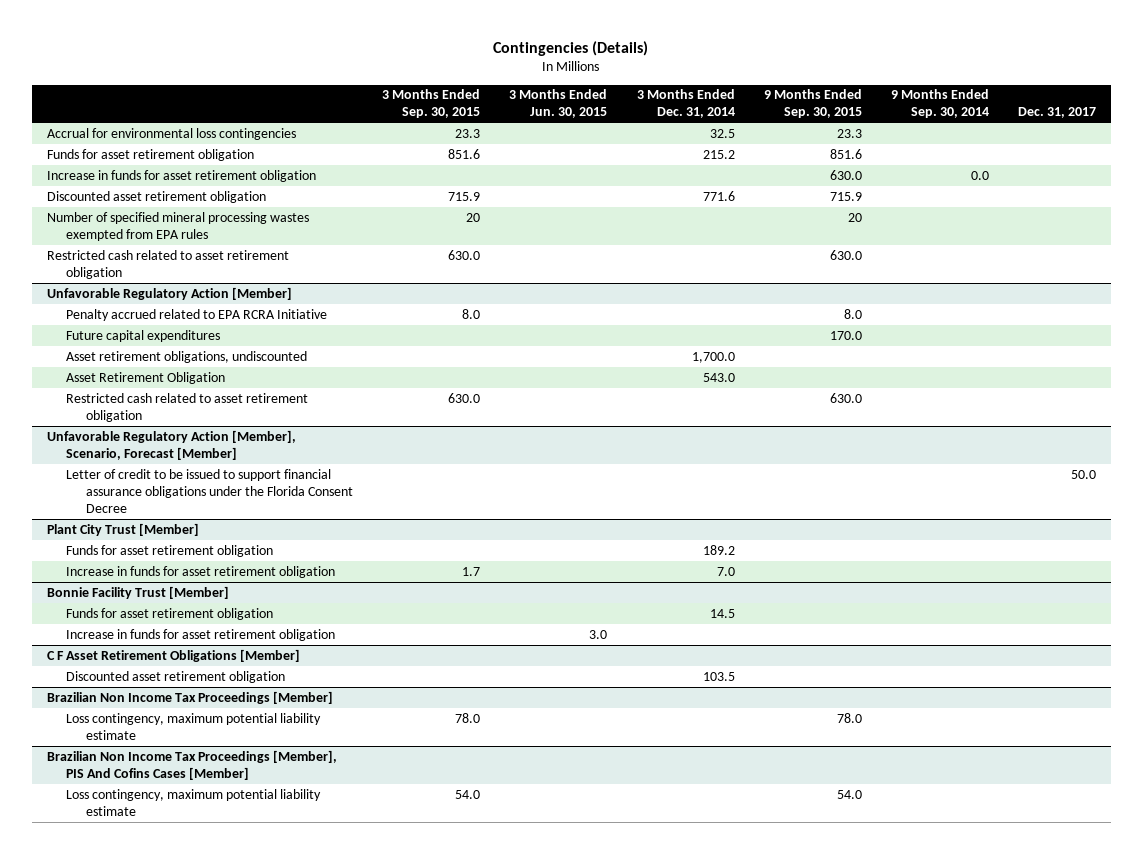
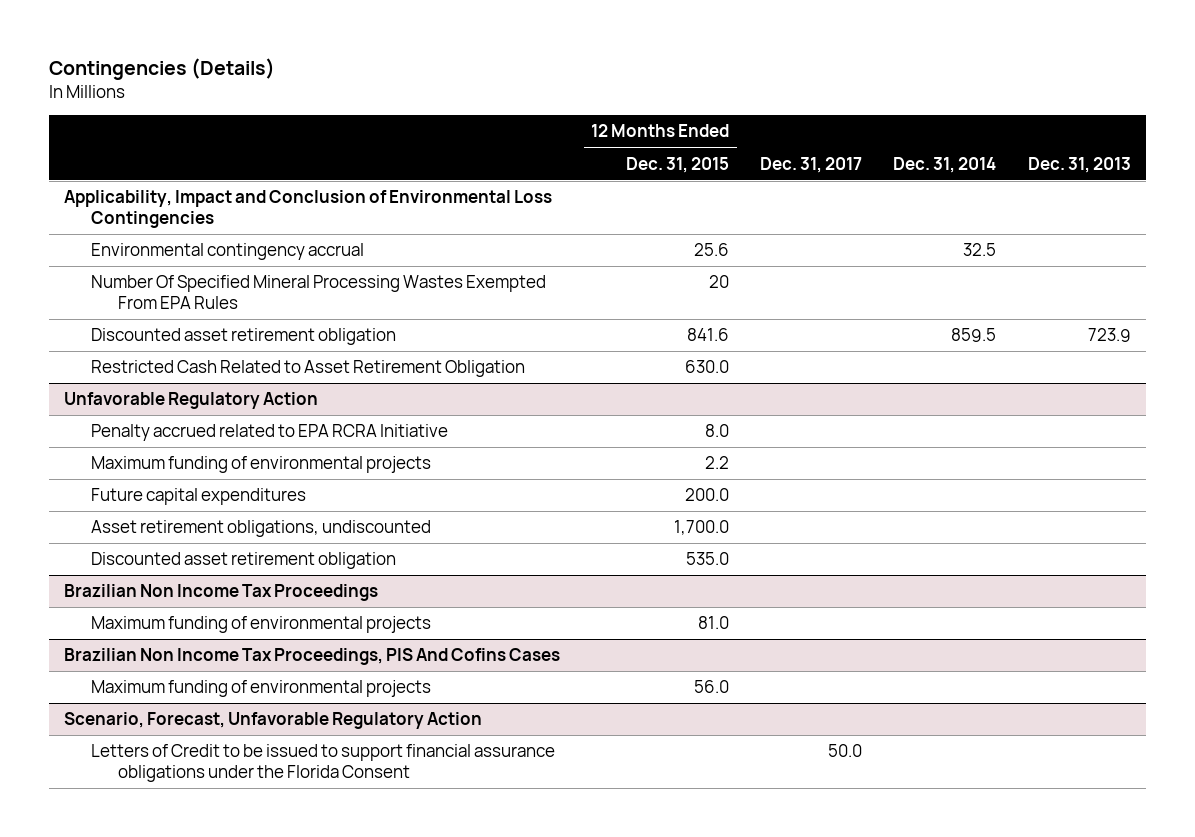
- | 3 Months Ended Sep. 30, 2015 | 3 Months Ended Jun. 30, 2015 | 3 Months Ended Dec. 31, 2014 | 9 Months Ended Sep. 30, 2015 | 9 Months Ended Sep. 30, 2014 | Dec. 31, 2017
+ | 12 Months Ended Dec. 31, 2015 | Dec. 31, 2017 | Dec. 31, 2014 | Dec. 31, 2013
- Accrual for environmental loss contingencies | 23.3 | | 32.5 | 23.3 | |
- Funds for asset retirement obligation | 851.6 | | 215.2 | 851.6 | |
- Increase in funds for asset retirement obligation | | | | 630.0 | 0.0 |
+ Applicability, Impact and Conclusion of Environmental Loss Contingencies
+ Environmental contingency accrual | 25.6 | | 32.5 |
+ Number Of Specified Mineral Processing Wastes Exempted From EPA Rules | 20 | | |
- Number of specified mineral processing wastes exempted from EPA rules | 20 | | | 20 | |
- Restricted cash related to asset retirement obligation | 630.0 | | | 630.0 | |
- Unfavorable Regulatory Action [Member]
+ Restricted Cash Related to Asset Retirement Obligation | 630.0 | | |
+ Unfavorable Regulatory Action
+ Maximum funding of environmental projects | 2.2 | | |
- Asset Retirement Obligation | | | 543.0 | | |
- Restricted cash related to asset retirement obligation | 630.0 | | | 630.0 | |
- Unfavorable Regulatory Action [Member], Scenario, Forecast [Member]
- Letter of credit to be issued to support financial assurance obligations under the Florida Consent Decree | | | | | | 50.0
- Plant City Trust [Member]
- Funds for asset retirement obligation | | | 189.2 | | |
- Increase in funds for asset retirement obligation | 1.7 | | 7.0 | | |
- Bonnie Facility Trust [Member]
- Funds for asset retirement obligation | | | 14.5 | | |
- Increase in funds for asset retirement obligation | | 3.0 | | | |
- C F Asset Retirement Obligations [Member]
- Discounted asset retirement obligation | | | 103.5 | | |
- Brazilian Non Income Tax Proceedings [Member]
- Loss contingency, maximum potential liability estimate | 78.0 | | | 78.0 | |
- Brazilian Non Income Tax Proceedings [Member], PIS And Cofins Cases [Member]
- Loss contingency, maximum potential liability estimate | 54.0 | | | 54.0 | |
+ Discounted asset retirement obligation | 535.0 | | |
+ Brazilian Non Income Tax Proceedings
+ Maximum funding of environmental projects | 81.0 | | |
+ Brazilian Non Income Tax Proceedings, PIS And Cofins Cases
+ Maximum funding of environmental projects | 56.0 | | |
+ Scenario, Forecast, Unfavorable Regulatory Action
+ Letters of Credit to be issued to support financial assurance obligations under the Florida Consent | | 50.0 | |

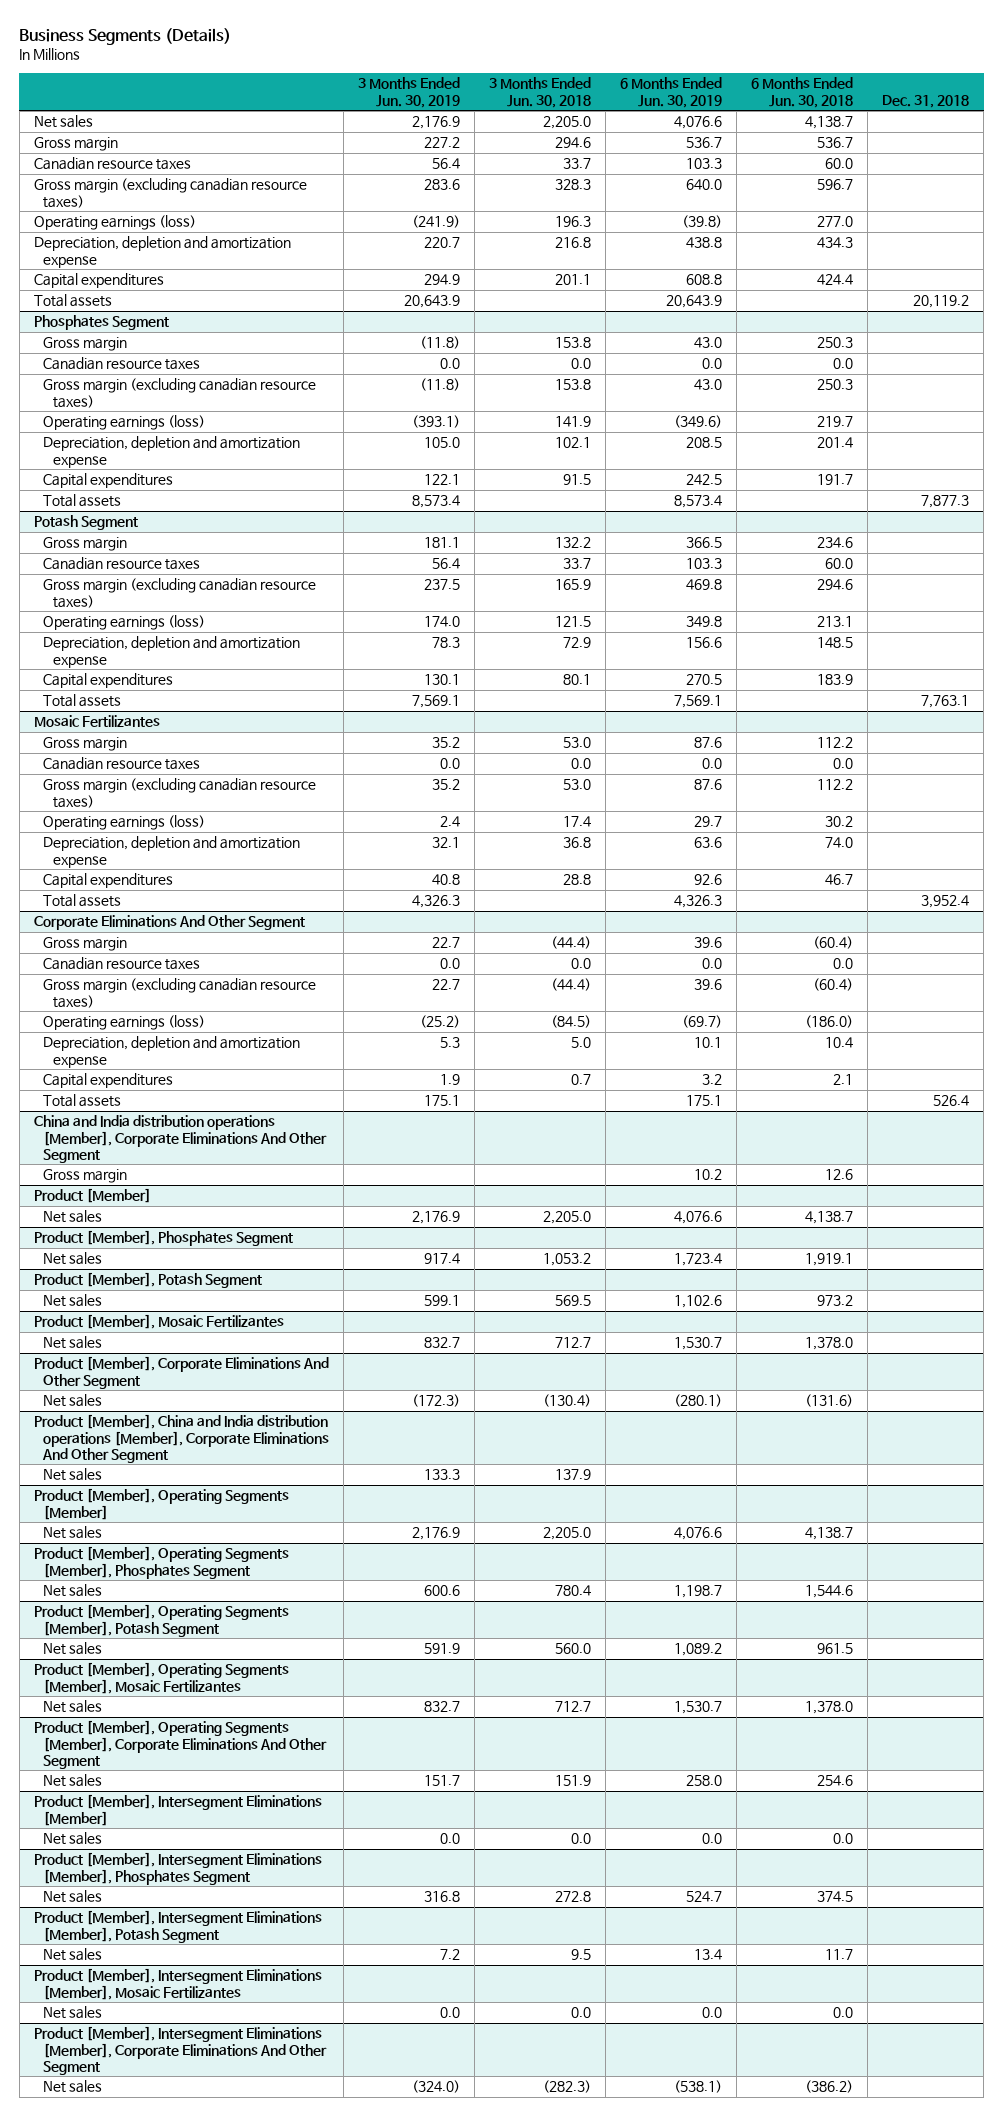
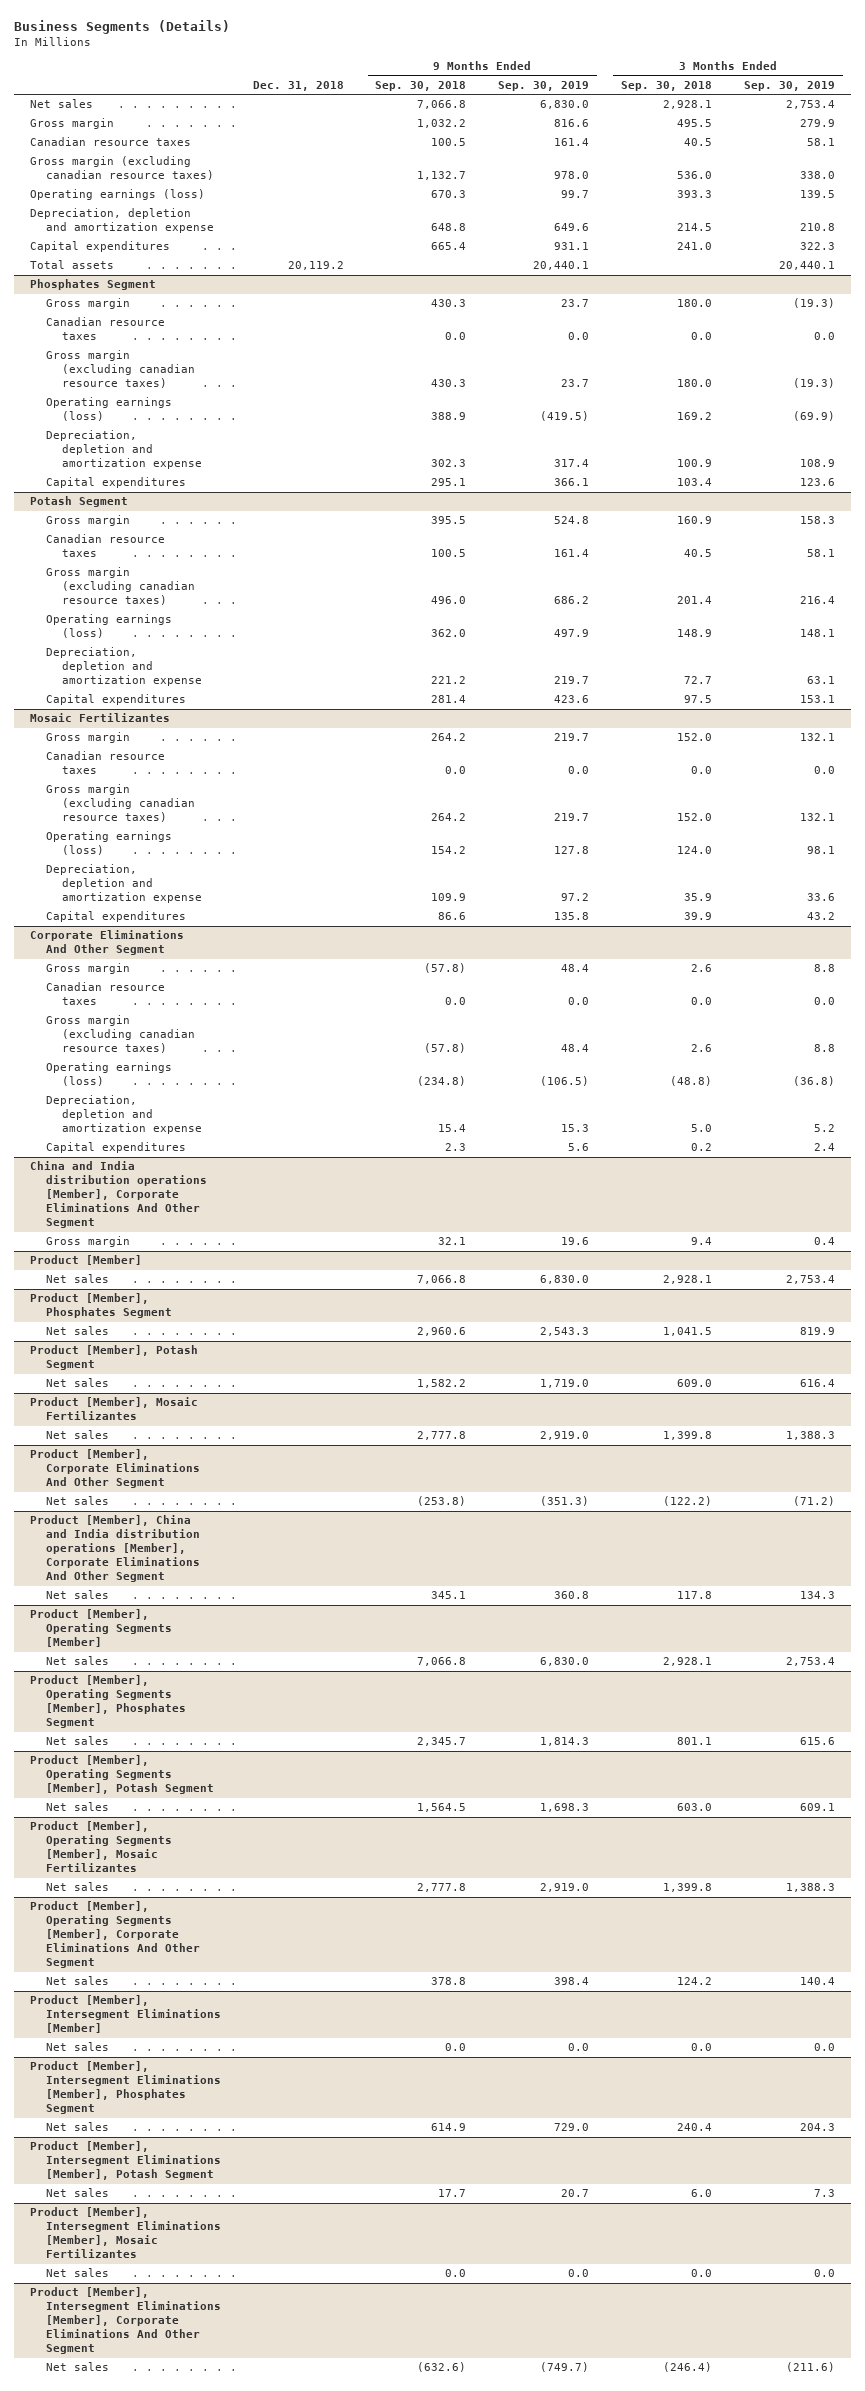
- | 3 Months Ended Jun. 30, 2019 | 3 Months Ended Jun. 30, 2018 | 6 Months Ended Jun. 30, 2019 | 6 Months Ended Jun. 30, 2018 | Dec. 31, 2018
+ | Dec. 31, 2018 | 9 Months Ended Sep. 30, 2018 | 9 Months Ended Sep. 30, 2019 | 3 Months Ended Sep. 30, 2018 | 3 Months Ended Sep. 30, 2019
@ Phosphates Segment
- Total assets | 8,573.4 | | 8,573.4 | | 7,877.3
@ Potash Segment
- Total assets | 7,569.1 | | 7,569.1 | | 7,763.1
@ Mosaic Fertilizantes
- Total assets | 4,326.3 | | 4,326.3 | | 3,952.4
@ Corporate Eliminations And Other Segment
- Total assets | 175.1 | | 175.1 | | 526.4

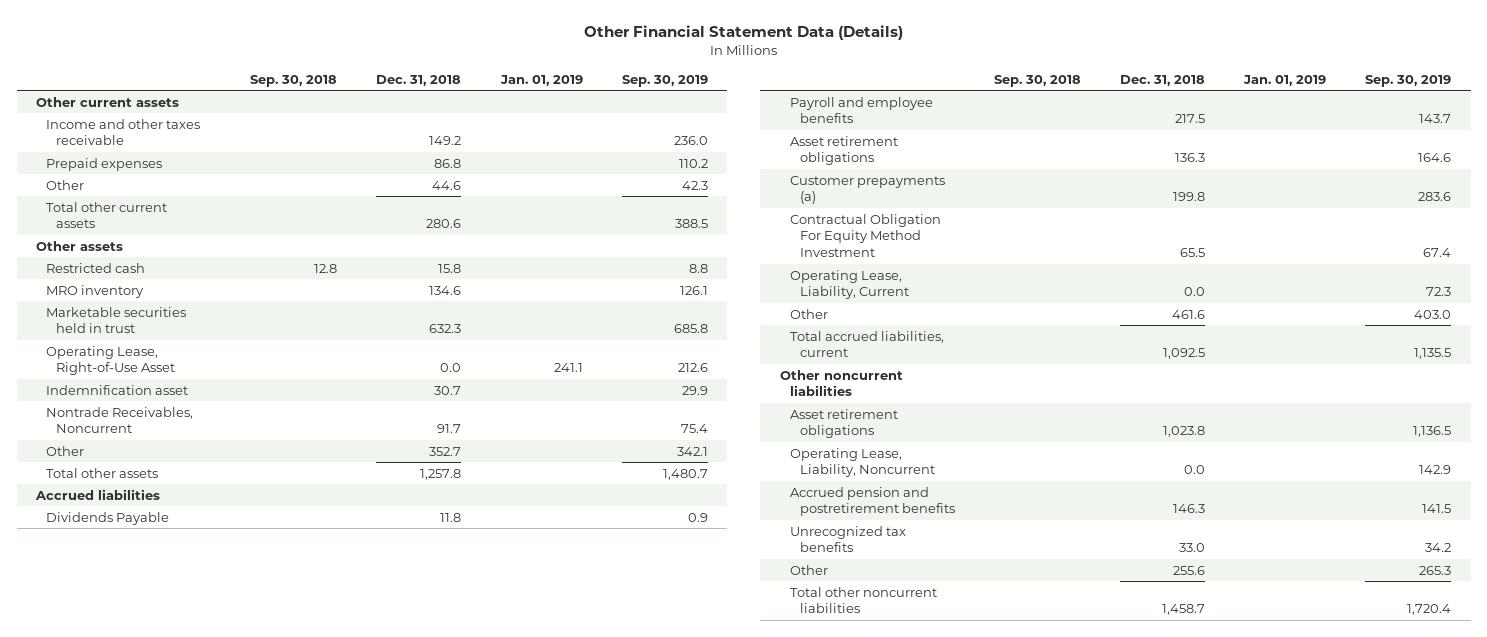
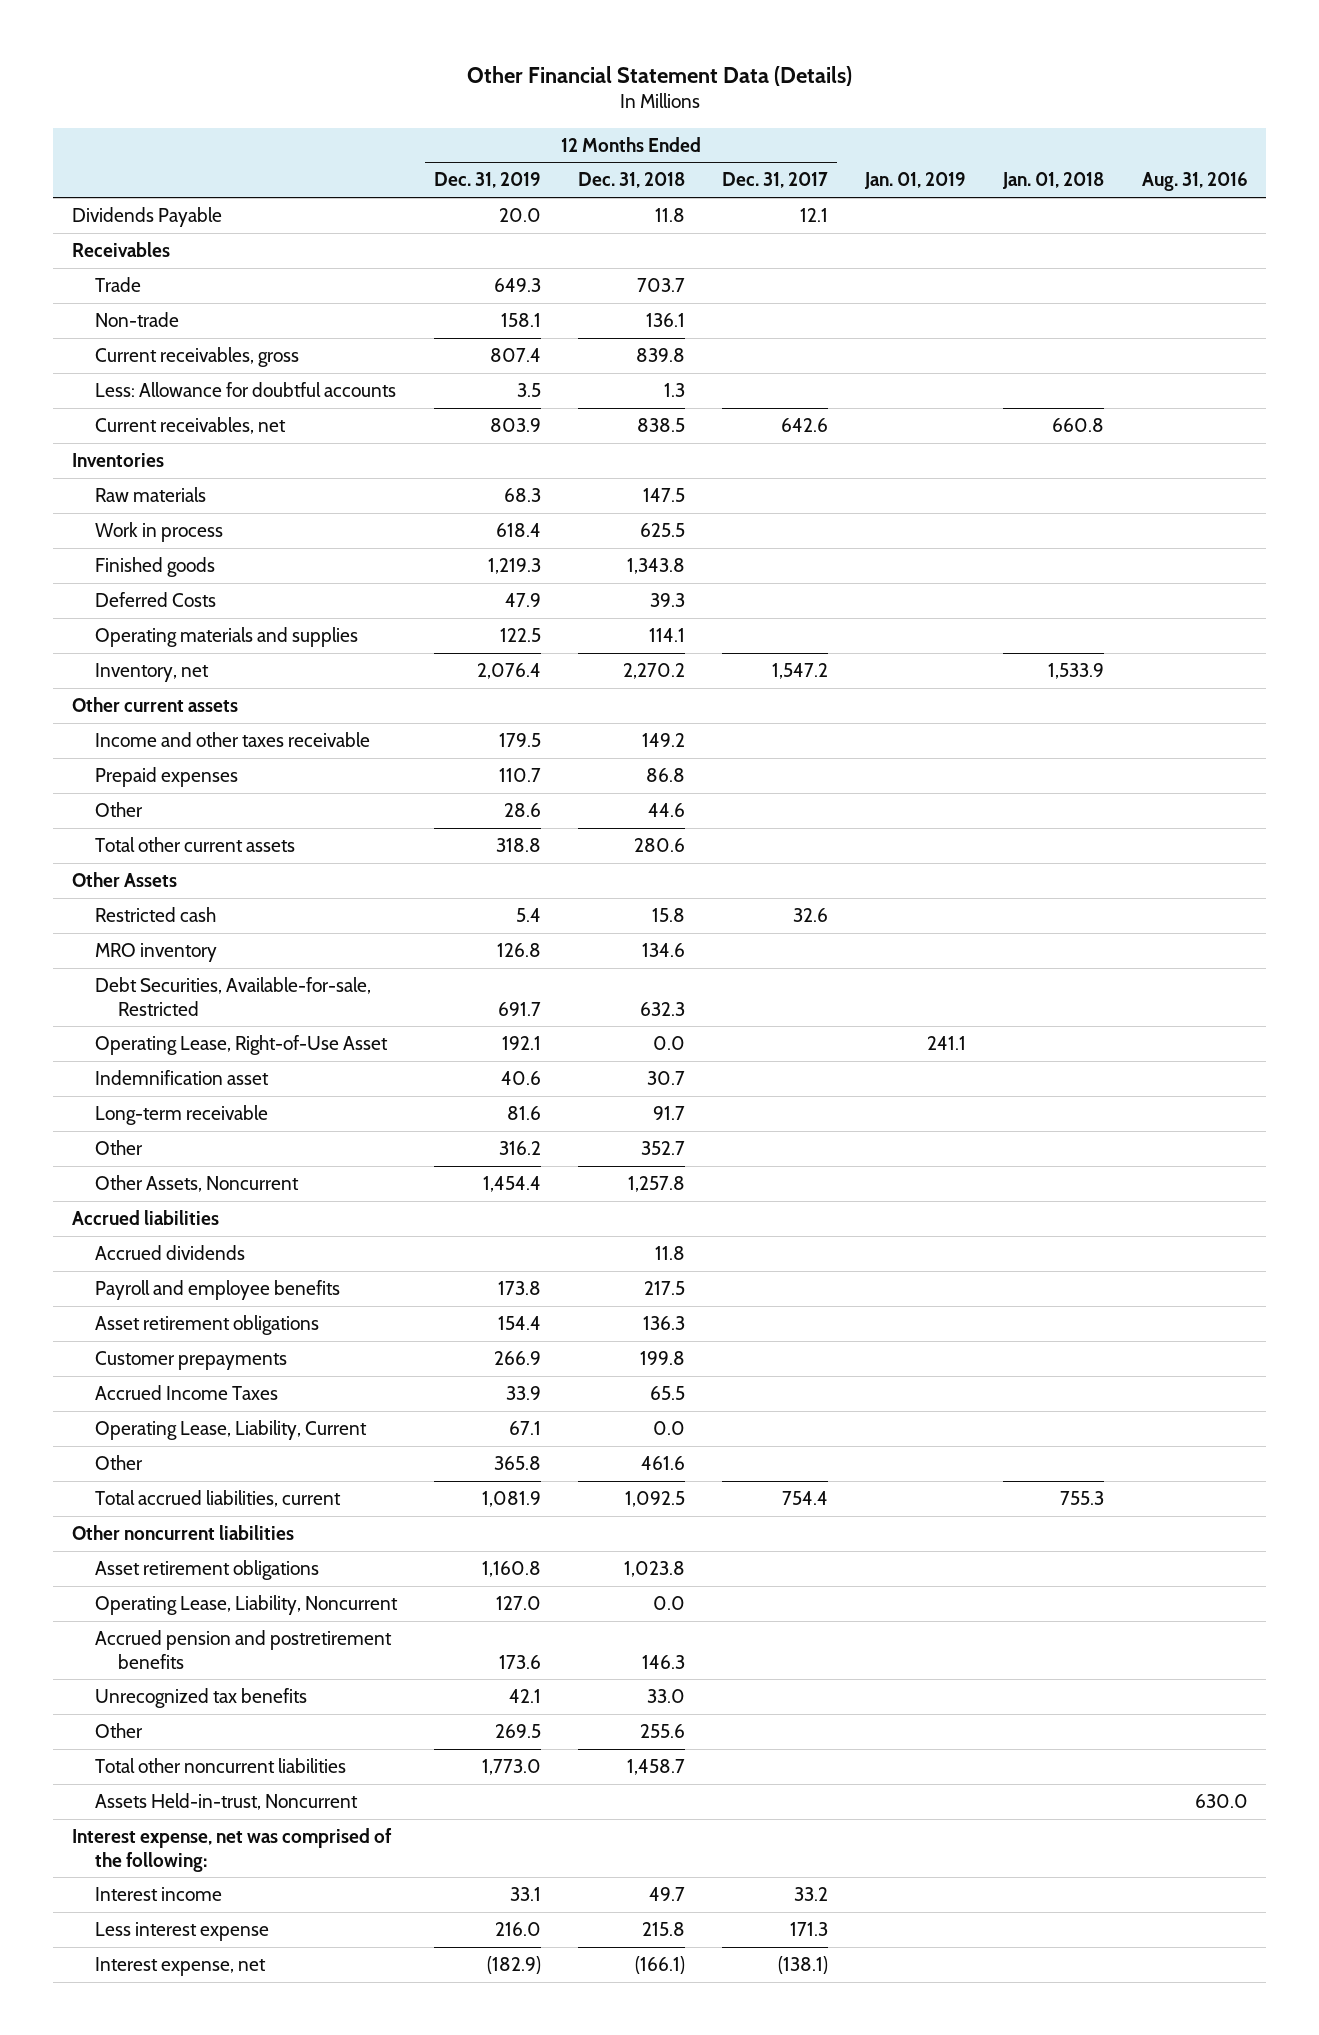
- | Sep. 30, 2018 | Dec. 31, 2018 | Jan. 01, 2019 | Sep. 30, 2019
+ | 12 Months Ended Dec. 31, 2019 | 12 Months Ended Dec. 31, 2018 | 12 Months Ended Dec. 31, 2017 | Jan. 01, 2019 | Jan. 01, 2018 | Aug. 31, 2016
moved up: Dividends Payable | 20.0 | 11.8 | 12.1 | | |
+ Receivables
+ Trade | 649.3 | 703.7 | | | |
+ Non-trade | 158.1 | 136.1 | | | |
+ Current receivables, gross | 807.4 | 839.8 | | | |
+ Less: Allowance for doubtful accounts | 3.5 | 1.3 | | | |
+ Current receivables, net | 803.9 | 838.5 | 642.6 | | 660.8 |
+ Inventories
+ Raw materials | 68.3 | 147.5 | | | |
+ Work in process | 618.4 | 625.5 | | | |
+ Finished goods | 1,219.3 | 1,343.8 | | | |
+ Deferred Costs | 47.9 | 39.3 | | | |
+ Operating materials and supplies | 122.5 | 114.1 | | | |
+ Inventory, net | 2,076.4 | 2,270.2 | 1,547.2 | | 1,533.9 |
- Other assets
+ Other Assets
- Marketable securities held in trust | | 632.3 | | 685.8
+ Debt Securities, Available-for-sale, Restricted | 691.7 | 632.3 | | | |
- Nontrade Receivables, Noncurrent | | 91.7 | | 75.4
+ Long-term receivable | 81.6 | 91.7 | | | |
- Total other assets | | 1,257.8 | | 1,480.7
+ Other Assets, Noncurrent | 1,454.4 | 1,257.8 | | | |
+ Accrued dividends | | 11.8 | | | |
- Customer prepayments (a) | | 199.8 | | 283.6
- Contractual Obligation For Equity Method Investment | | 65.5 | | 67.4
+ Customer prepayments | 266.9 | 199.8 | | | |
+ Accrued Income Taxes | 33.9 | 65.5 | | | |
+ Assets Held-in-trust, Noncurrent | | | | | | 630.0
+ Interest expense, net was comprised of the following:
+ Interest income | 33.1 | 49.7 | 33.2 | | |
+ Less interest expense | 216.0 | 215.8 | 171.3 | | |
+ Interest expense, net | (182.9) | (166.1) | (138.1) | | |

